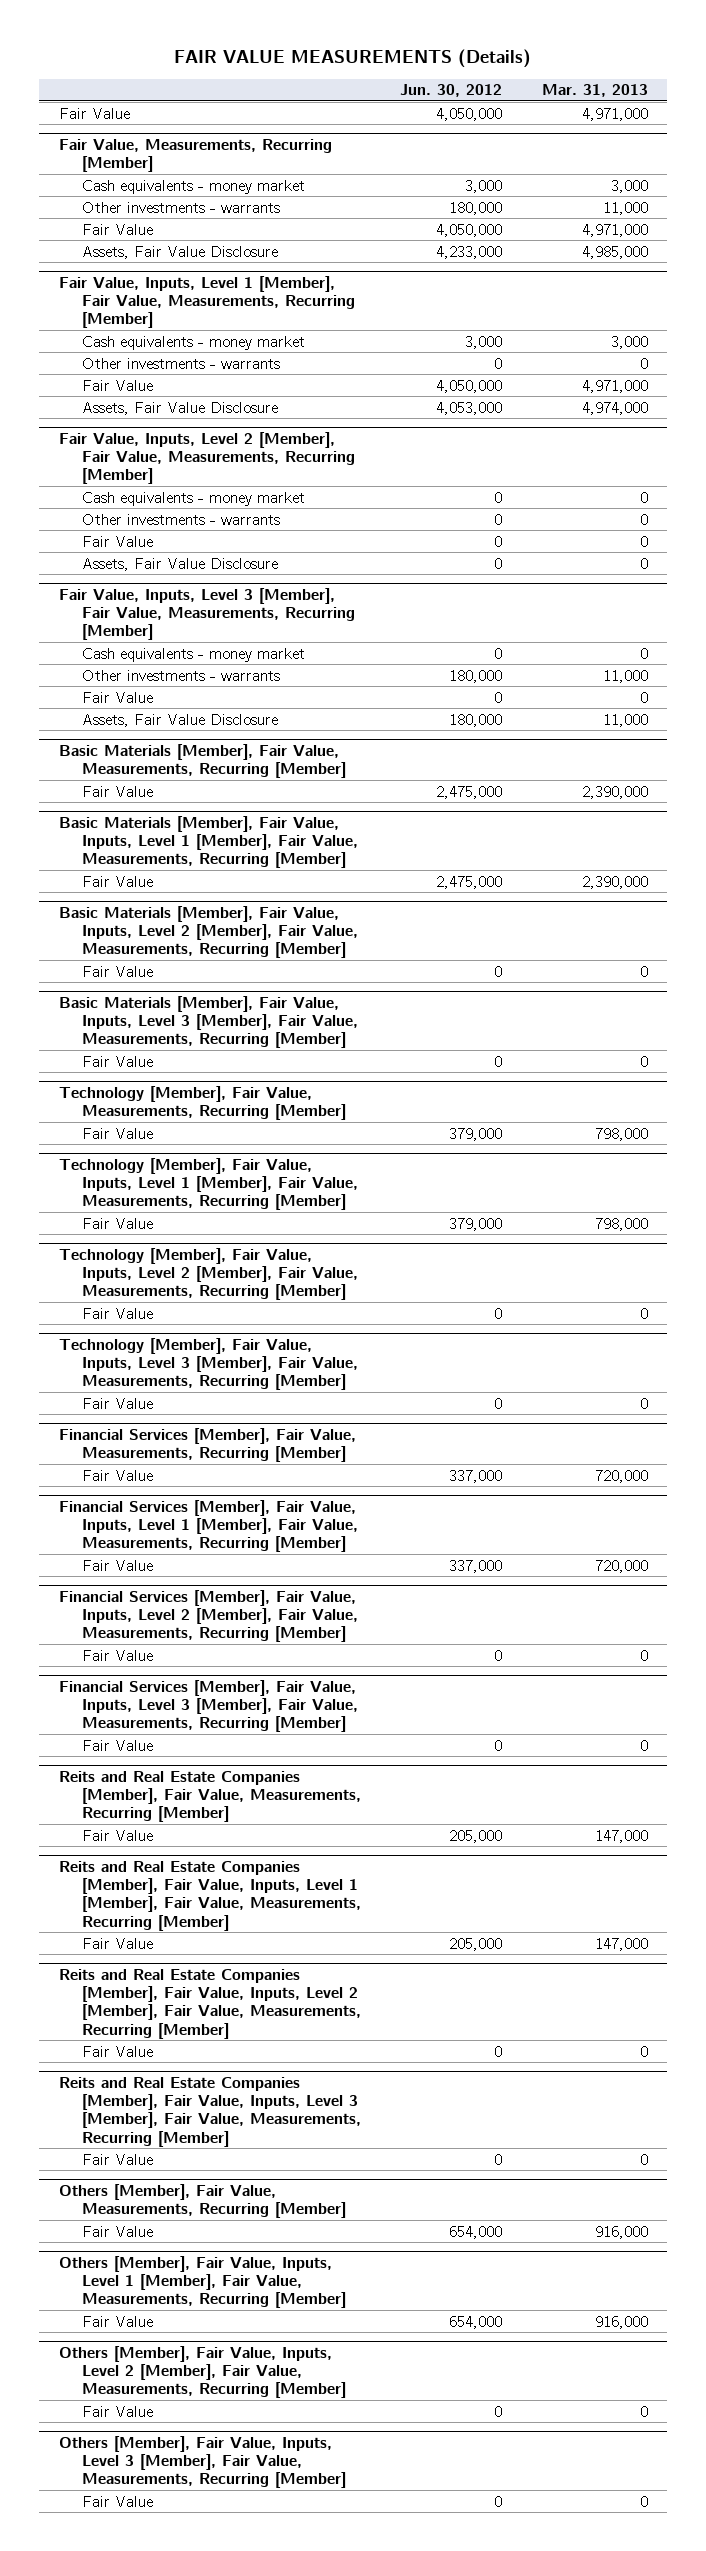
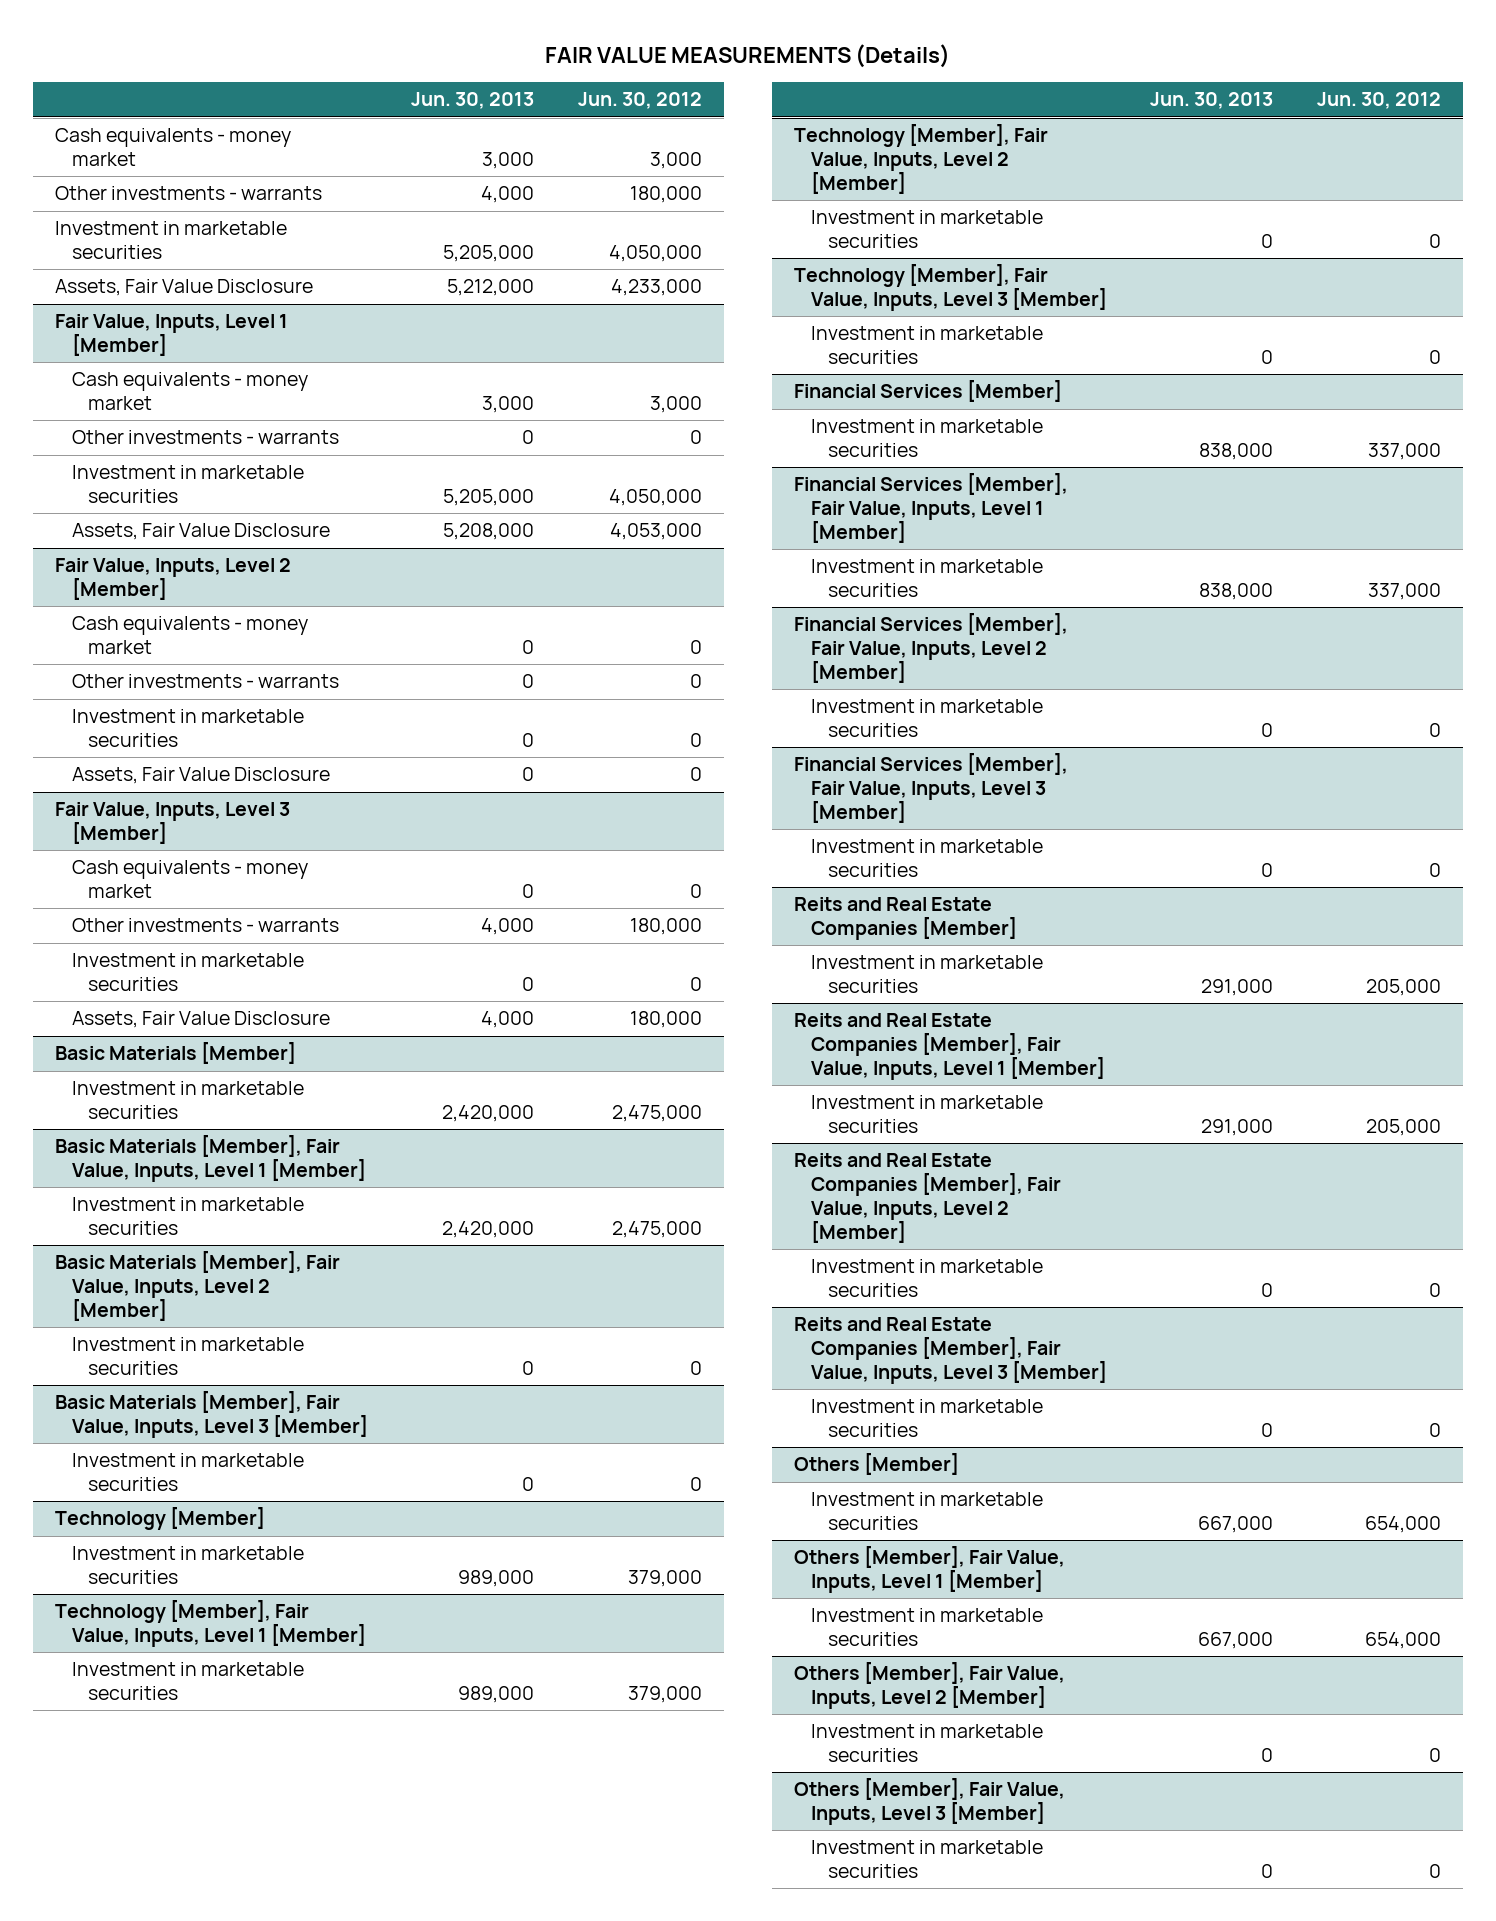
- | Jun. 30, 2012 | Mar. 31, 2013
+ | Jun. 30, 2013 | Jun. 30, 2012
- Fair Value | 4,050,000 | 4,971,000
- Fair Value, Measurements, Recurring [Member]
- Fair Value | 4,050,000 | 4,971,000
+ Investment in marketable securities | 5,205,000 | 4,050,000
- Fair Value, Inputs, Level 1 [Member], Fair Value, Measurements, Recurring [Member]
+ Fair Value, Inputs, Level 1 [Member]
- Fair Value | 4,050,000 | 4,971,000
+ Investment in marketable securities | 5,205,000 | 4,050,000
- Fair Value, Inputs, Level 2 [Member], Fair Value, Measurements, Recurring [Member]
+ Fair Value, Inputs, Level 2 [Member]
- Fair Value | 0 | 0
+ Investment in marketable securities | 0 | 0
- Fair Value, Inputs, Level 3 [Member], Fair Value, Measurements, Recurring [Member]
+ Fair Value, Inputs, Level 3 [Member]
- Fair Value | 0 | 0
+ Investment in marketable securities | 0 | 0
- Basic Materials [Member], Fair Value, Measurements, Recurring [Member]
- Fair Value | 2,475,000 | 2,390,000
- Basic Materials [Member], Fair Value, Inputs, Level 1 [Member], Fair Value, Measurements, Recurring [Member]
- Fair Value | 2,475,000 | 2,390,000
- Basic Materials [Member], Fair Value, Inputs, Level 2 [Member], Fair Value, Measurements, Recurring [Member]
- Fair Value | 0 | 0
- Basic Materials [Member], Fair Value, Inputs, Level 3 [Member], Fair Value, Measurements, Recurring [Member]
- Fair Value | 0 | 0
- Technology [Member], Fair Value, Measurements, Recurring [Member]
- Fair Value | 379,000 | 798,000
- Technology [Member], Fair Value, Inputs, Level 1 [Member], Fair Value, Measurements, Recurring [Member]
- Fair Value | 379,000 | 798,000
- Technology [Member], Fair Value, Inputs, Level 2 [Member], Fair Value, Measurements, Recurring [Member]
- Fair Value | 0 | 0
- Technology [Member], Fair Value, Inputs, Level 3 [Member], Fair Value, Measurements, Recurring [Member]
- Fair Value | 0 | 0
- Financial Services [Member], Fair Value, Measurements, Recurring [Member]
- Fair Value | 337,000 | 720,000
- Financial Services [Member], Fair Value, Inputs, Level 1 [Member], Fair Value, Measurements, Recurring [Member]
- Fair Value | 337,000 | 720,000
- Financial Services [Member], Fair Value, Inputs, Level 2 [Member], Fair Value, Measurements, Recurring [Member]
- Fair Value | 0 | 0
- Financial Services [Member], Fair Value, Inputs, Level 3 [Member], Fair Value, Measurements, Recurring [Member]
- Fair Value | 0 | 0
- Reits and Real Estate Companies [Member], Fair Value, Measurements, Recurring [Member]
- Fair Value | 205,000 | 147,000
- Reits and Real Estate Companies [Member], Fair Value, Inputs, Level 1 [Member], Fair Value, Measurements, Recurring [Member]
- Fair Value | 205,000 | 147,000
- Reits and Real Estate Companies [Member], Fair Value, Inputs, Level 2 [Member], Fair Value, Measurements, Recurring [Member]
- Fair Value | 0 | 0
- Reits and Real Estate Companies [Member], Fair Value, Inputs, Level 3 [Member], Fair Value, Measurements, Recurring [Member]
- Fair Value | 0 | 0
- Others [Member], Fair Value, Measurements, Recurring [Member]
- Fair Value | 654,000 | 916,000
- Others [Member], Fair Value, Inputs, Level 1 [Member], Fair Value, Measurements, Recurring [Member]
- Fair Value | 654,000 | 916,000
- Others [Member], Fair Value, Inputs, Level 2 [Member], Fair Value, Measurements, Recurring [Member]
- Fair Value | 0 | 0
- Others [Member], Fair Value, Inputs, Level 3 [Member], Fair Value, Measurements, Recurring [Member]
- Fair Value | 0 | 0
+ Basic Materials [Member]
+ Investment in marketable securities | 2,420,000 | 2,475,000
+ Basic Materials [Member], Fair Value, Inputs, Level 1 [Member]
+ Investment in marketable securities | 2,420,000 | 2,475,000
+ Basic Materials [Member], Fair Value, Inputs, Level 2 [Member]
+ Investment in marketable securities | 0 | 0
+ Basic Materials [Member], Fair Value, Inputs, Level 3 [Member]
+ Investment in marketable securities | 0 | 0
+ Technology [Member]
+ Investment in marketable securities | 989,000 | 379,000
+ Technology [Member], Fair Value, Inputs, Level 1 [Member]
+ Investment in marketable securities | 989,000 | 379,000
+ Technology [Member], Fair Value, Inputs, Level 2 [Member]
+ Investment in marketable securities | 0 | 0
+ Technology [Member], Fair Value, Inputs, Level 3 [Member]
+ Investment in marketable securities | 0 | 0
+ Financial Services [Member]
+ Investment in marketable securities | 838,000 | 337,000
+ Financial Services [Member], Fair Value, Inputs, Level 1 [Member]
+ Investment in marketable securities | 838,000 | 337,000
+ Financial Services [Member], Fair Value, Inputs, Level 2 [Member]
+ Investment in marketable securities | 0 | 0
+ Financial Services [Member], Fair Value, Inputs, Level 3 [Member]
+ Investment in marketable securities | 0 | 0
+ Reits and Real Estate Companies [Member]
+ Investment in marketable securities | 291,000 | 205,000
+ Reits and Real Estate Companies [Member], Fair Value, Inputs, Level 1 [Member]
+ Investment in marketable securities | 291,000 | 205,000
+ Reits and Real Estate Companies [Member], Fair Value, Inputs, Level 2 [Member]
+ Investment in marketable securities | 0 | 0
+ Reits and Real Estate Companies [Member], Fair Value, Inputs, Level 3 [Member]
+ Investment in marketable securities | 0 | 0
+ Others [Member]
+ Investment in marketable securities | 667,000 | 654,000
+ Others [Member], Fair Value, Inputs, Level 1 [Member]
+ Investment in marketable securities | 667,000 | 654,000
+ Others [Member], Fair Value, Inputs, Level 2 [Member]
+ Investment in marketable securities | 0 | 0
+ Others [Member], Fair Value, Inputs, Level 3 [Member]
+ Investment in marketable securities | 0 | 0

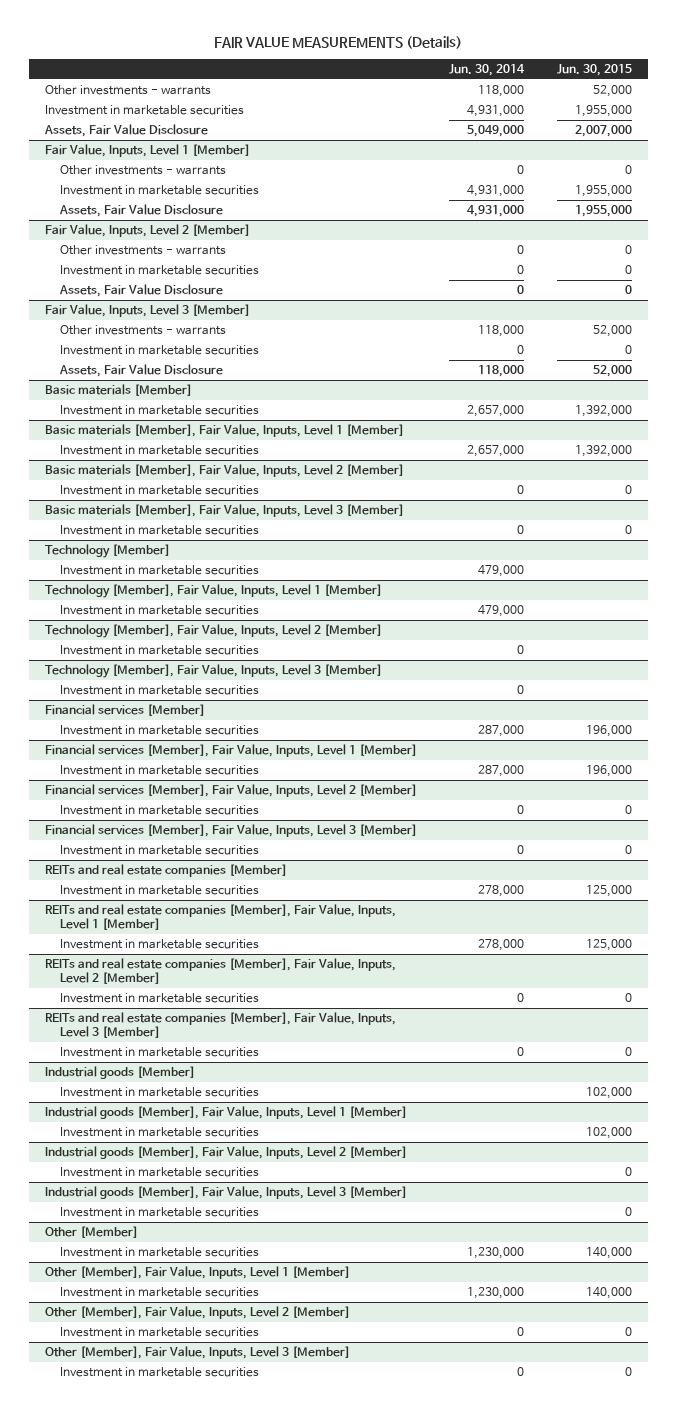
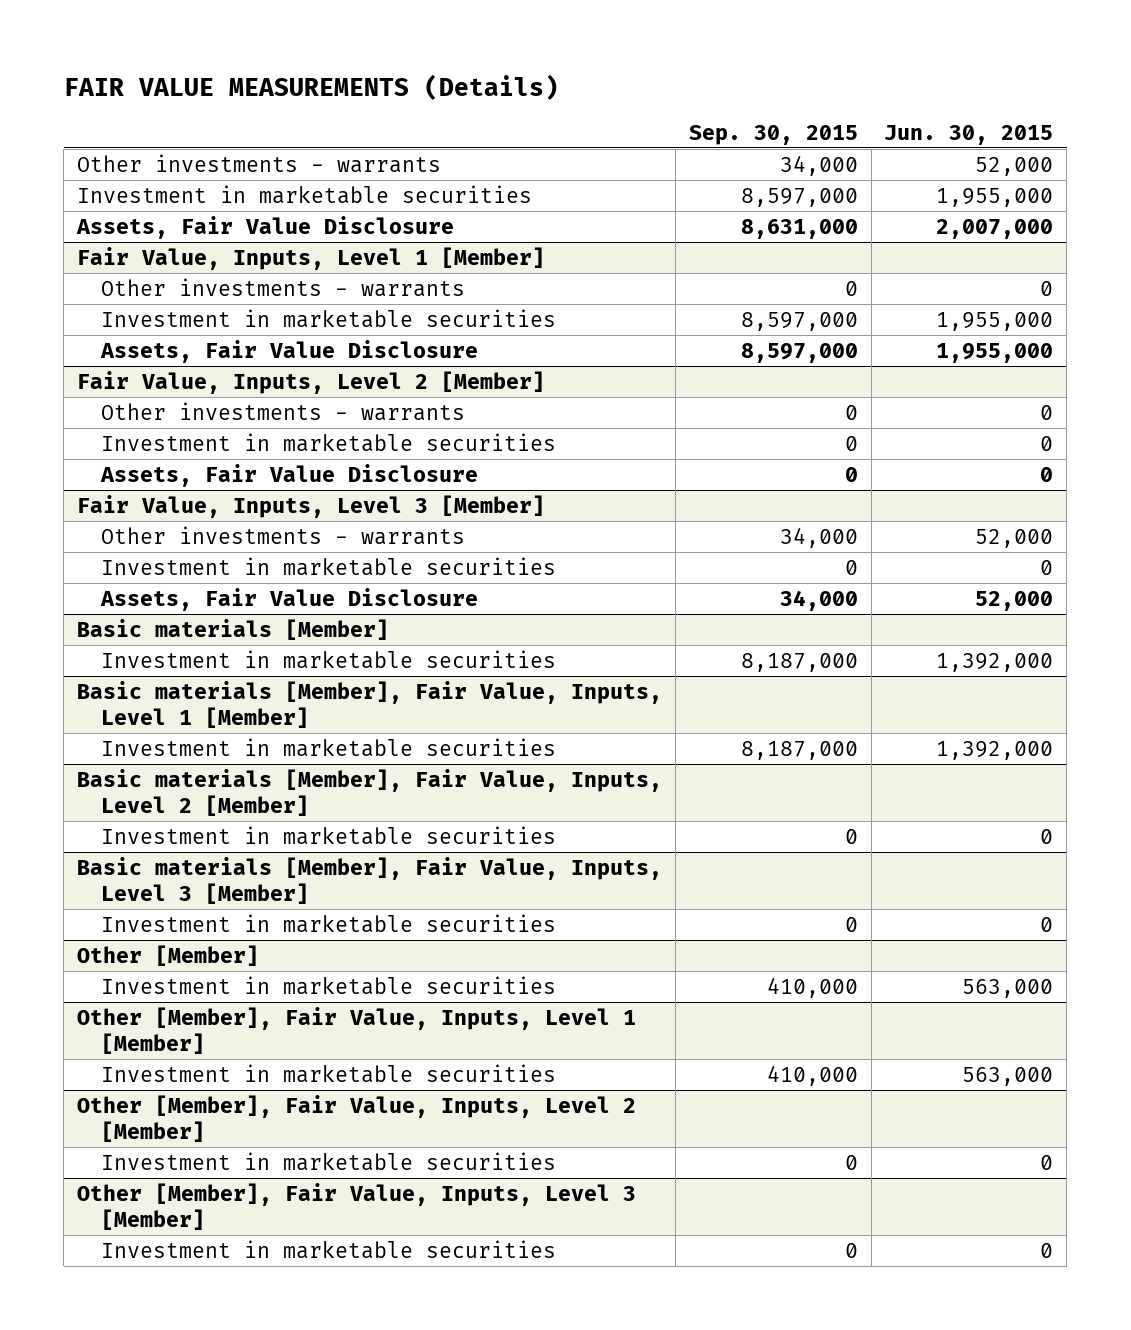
- | Jun. 30, 2014 | Jun. 30, 2015
+ | Sep. 30, 2015 | Jun. 30, 2015
- Technology [Member]
- Investment in marketable securities | 479,000 |
- Technology [Member], Fair Value, Inputs, Level 1 [Member]
- Investment in marketable securities | 479,000 |
- Technology [Member], Fair Value, Inputs, Level 2 [Member]
- Investment in marketable securities | 0 |
- Technology [Member], Fair Value, Inputs, Level 3 [Member]
- Investment in marketable securities | 0 |
- Financial services [Member]
- Investment in marketable securities | 287,000 | 196,000
- Financial services [Member], Fair Value, Inputs, Level 1 [Member]
- Investment in marketable securities | 287,000 | 196,000
- Financial services [Member], Fair Value, Inputs, Level 2 [Member]
- Investment in marketable securities | 0 | 0
- Financial services [Member], Fair Value, Inputs, Level 3 [Member]
- Investment in marketable securities | 0 | 0
- REITs and real estate companies [Member]
- Investment in marketable securities | 278,000 | 125,000
- REITs and real estate companies [Member], Fair Value, Inputs, Level 1 [Member]
- Investment in marketable securities | 278,000 | 125,000
- REITs and real estate companies [Member], Fair Value, Inputs, Level 2 [Member]
- Investment in marketable securities | 0 | 0
- REITs and real estate companies [Member], Fair Value, Inputs, Level 3 [Member]
- Investment in marketable securities | 0 | 0
- Industrial goods [Member]
- Investment in marketable securities | | 102,000
- Industrial goods [Member], Fair Value, Inputs, Level 1 [Member]
- Investment in marketable securities | | 102,000
- Industrial goods [Member], Fair Value, Inputs, Level 2 [Member]
- Investment in marketable securities | | 0
- Industrial goods [Member], Fair Value, Inputs, Level 3 [Member]
- Investment in marketable securities | | 0
@ Other [Member]
- Investment in marketable securities | 1,230,000 | 140,000
+ Investment in marketable securities | 410,000 | 563,000
@ Other [Member], Fair Value, Inputs, Level 1 [Member]
- Investment in marketable securities | 1,230,000 | 140,000
+ Investment in marketable securities | 410,000 | 563,000

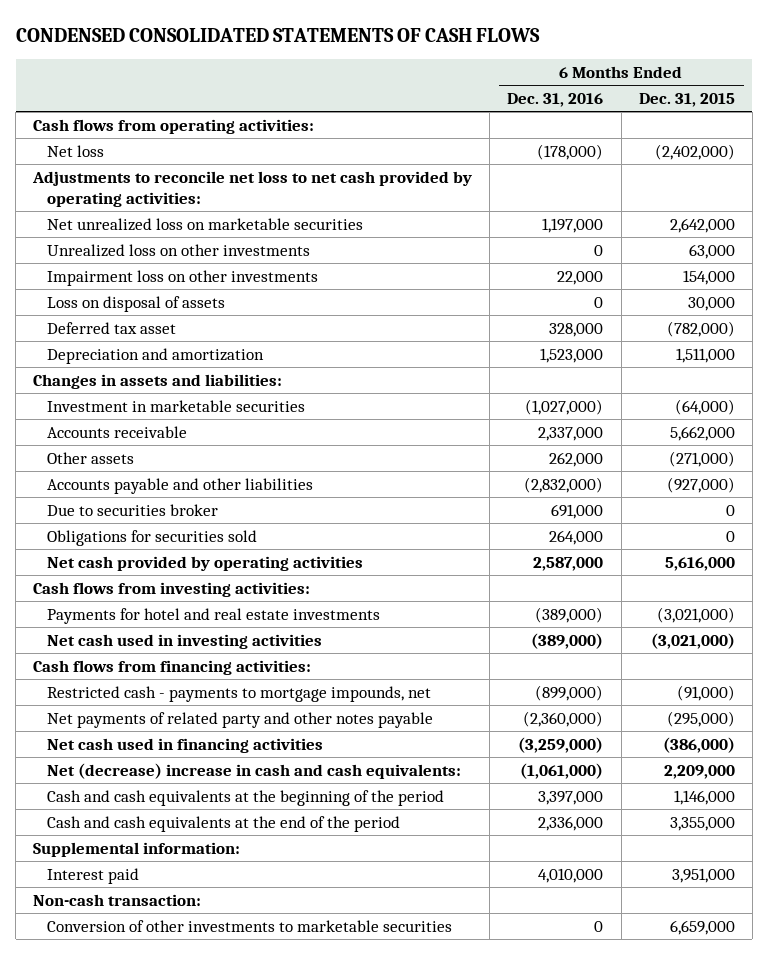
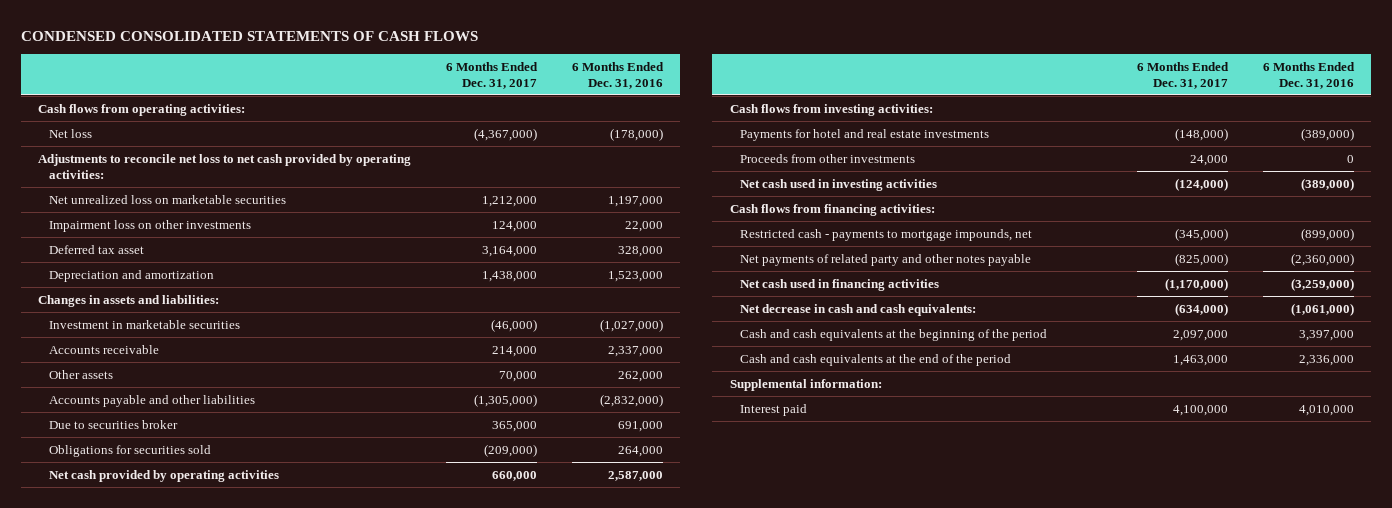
- | 6 Months Ended Dec. 31, 2016 | 6 Months Ended Dec. 31, 2015
+ | 6 Months Ended Dec. 31, 2017 | 6 Months Ended Dec. 31, 2016
- Unrealized loss on other investments | 0 | 63,000
- Loss on disposal of assets | 0 | 30,000
+ Proceeds from other investments | 24,000 | 0
- Net (decrease) increase in cash and cash equivalents: | (1,061,000) | 2,209,000
+ Net decrease in cash and cash equivalents: | (634,000) | (1,061,000)
- Non-cash transaction:
- Conversion of other investments to marketable securities | 0 | 6,659,000

